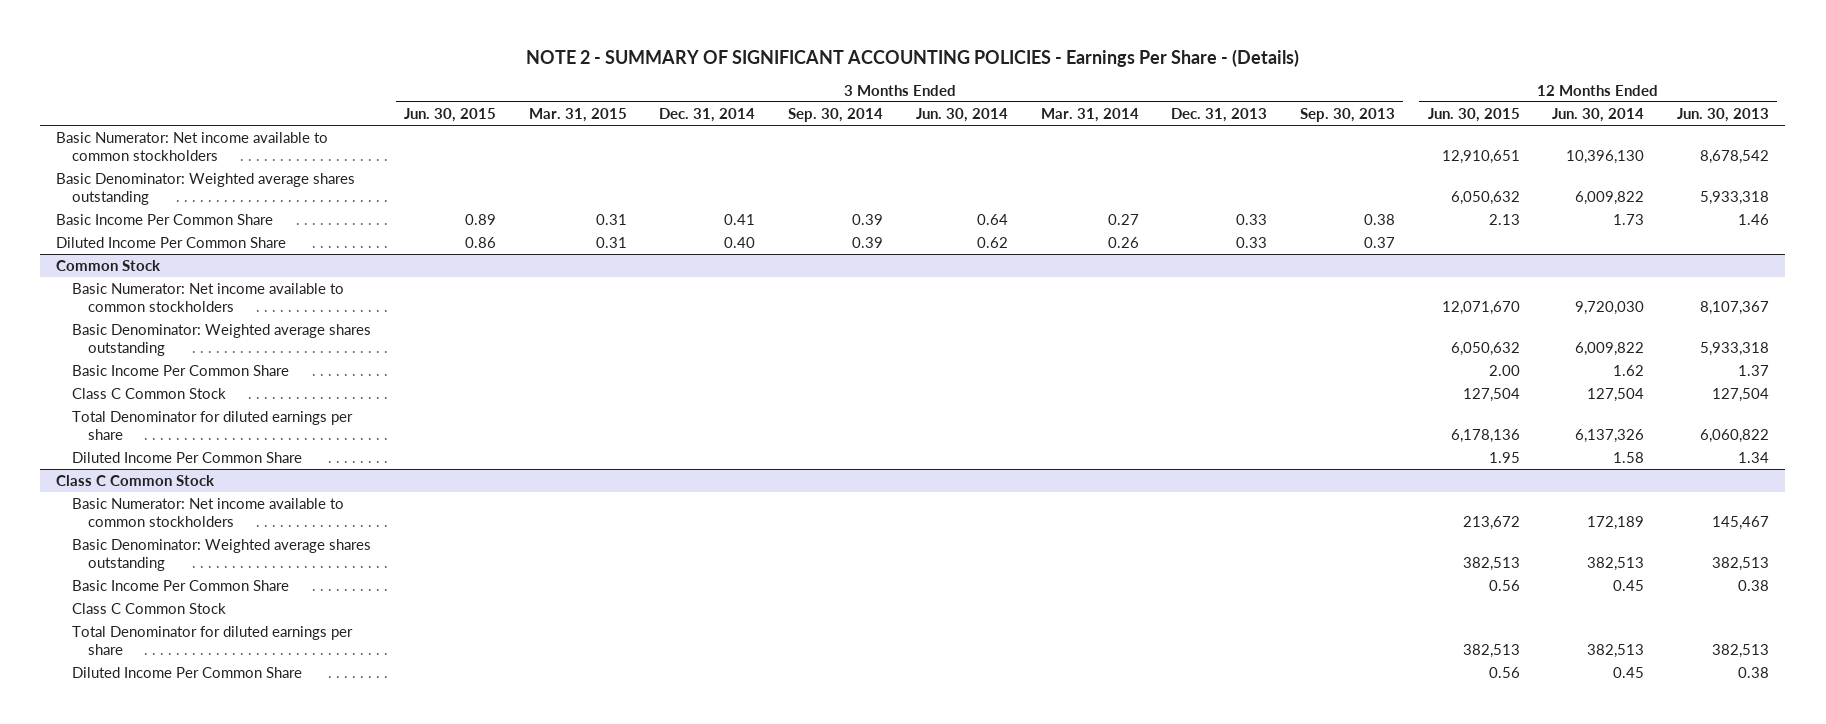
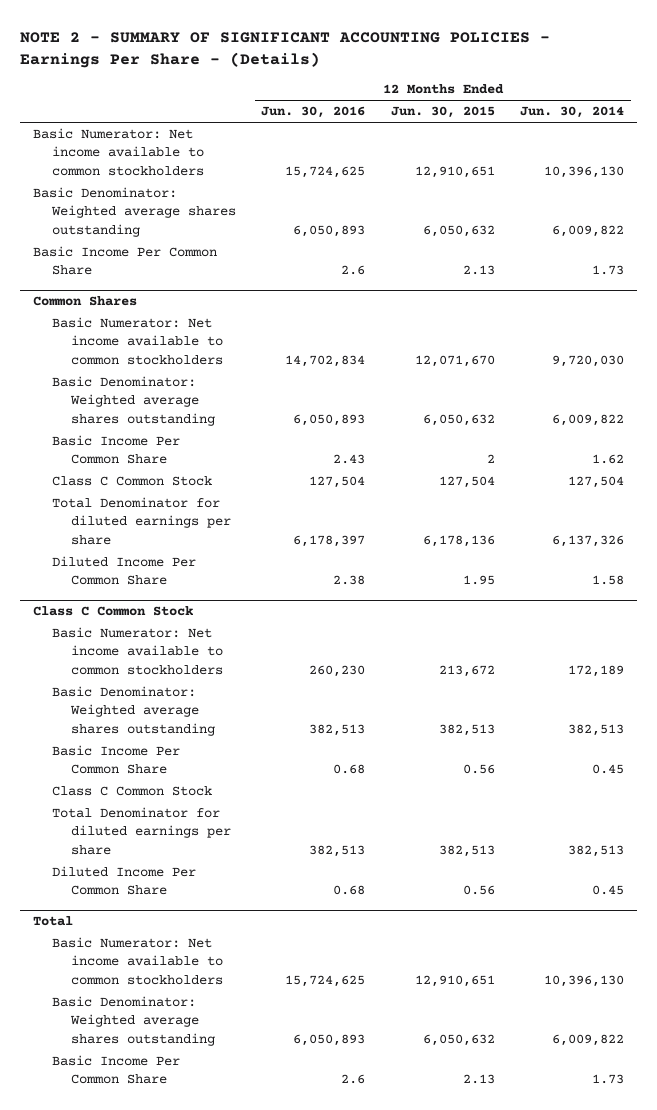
- | 3 Months Ended Jun. 30, 2015 | 3 Months Ended Mar. 31, 2015 | 3 Months Ended Dec. 31, 2014 | 3 Months Ended Sep. 30, 2014 | 3 Months Ended Jun. 30, 2014 | 3 Months Ended Mar. 31, 2014 | 3 Months Ended Dec. 31, 2013 | 3 Months Ended Sep. 30, 2013 | 12 Months Ended Jun. 30, 2015 | 12 Months Ended Jun. 30, 2014 | 12 Months Ended Jun. 30, 2013
+ | 12 Months Ended Jun. 30, 2016 | 12 Months Ended Jun. 30, 2015 | 12 Months Ended Jun. 30, 2014
- Diluted Income Per Common Share | 0.86 | 0.31 | 0.40 | 0.39 | 0.62 | 0.26 | 0.33 | 0.37 | | |
- Common Stock
+ Common Shares
- Basic Income Per Common Share | | | | | | | | | 2.00 | 1.62 | 1.37
+ Basic Income Per Common Share | 2.43 | 2 | 1.62
+ Total
+ Basic Numerator: Net income available to common stockholders | 15,724,625 | 12,910,651 | 10,396,130
+ Basic Denominator: Weighted average shares outstanding | 6,050,893 | 6,050,632 | 6,009,822
+ Basic Income Per Common Share | 2.6 | 2.13 | 1.73

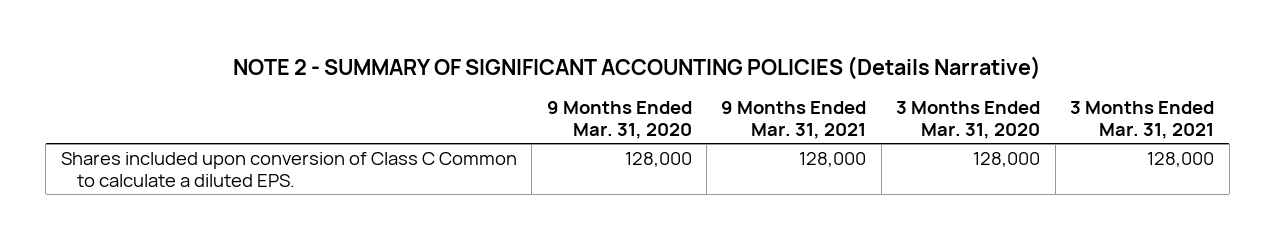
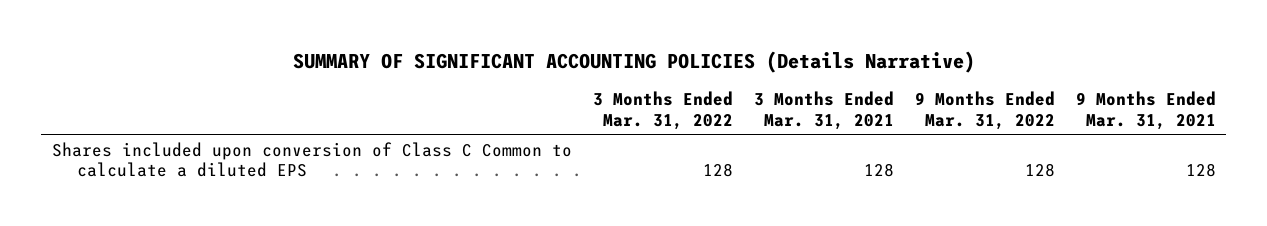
- NOTE 2 - SUMMARY OF SIGNIFICANT ACCOUNTING POLICIES (Details Narrative)
+ SUMMARY OF SIGNIFICANT ACCOUNTING POLICIES (Details Narrative)
- | 9 Months Ended Mar. 31, 2020 | 9 Months Ended Mar. 31, 2021 | 3 Months Ended Mar. 31, 2020 | 3 Months Ended Mar. 31, 2021
+ | 3 Months Ended Mar. 31, 2022 | 3 Months Ended Mar. 31, 2021 | 9 Months Ended Mar. 31, 2022 | 9 Months Ended Mar. 31, 2021
- Shares included upon conversion of Class C Common to calculate a diluted EPS. | 128,000 | 128,000 | 128,000 | 128,000
+ Shares included upon conversion of Class C Common to calculate a diluted EPS | 128 | 128 | 128 | 128

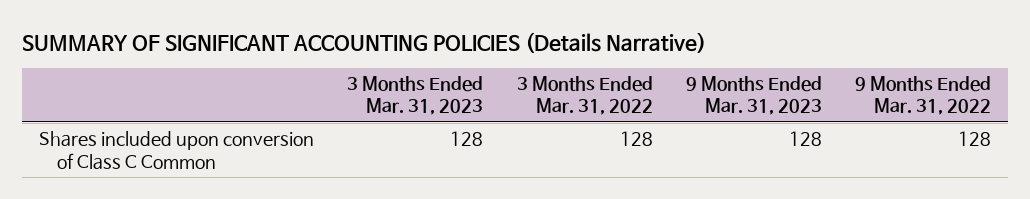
- | 3 Months Ended Mar. 31, 2022 | 3 Months Ended Mar. 31, 2021 | 9 Months Ended Mar. 31, 2022 | 9 Months Ended Mar. 31, 2021
+ | 3 Months Ended Mar. 31, 2023 | 3 Months Ended Mar. 31, 2022 | 9 Months Ended Mar. 31, 2023 | 9 Months Ended Mar. 31, 2022
- Shares included upon conversion of Class C Common to calculate a diluted EPS | 128 | 128 | 128 | 128
+ Shares included upon conversion of Class C Common | 128 | 128 | 128 | 128

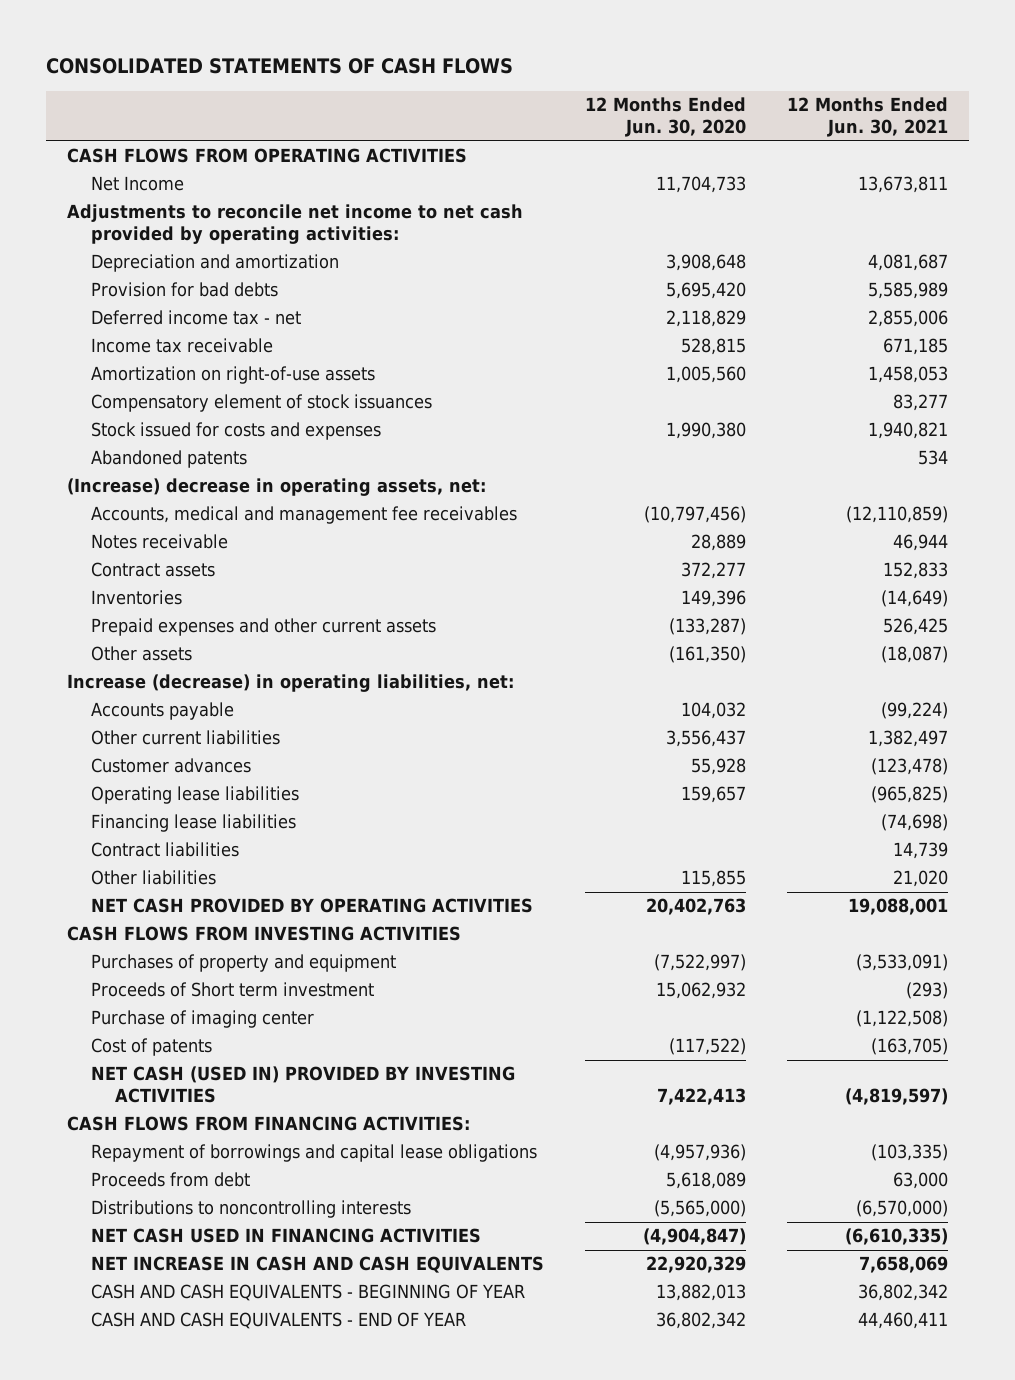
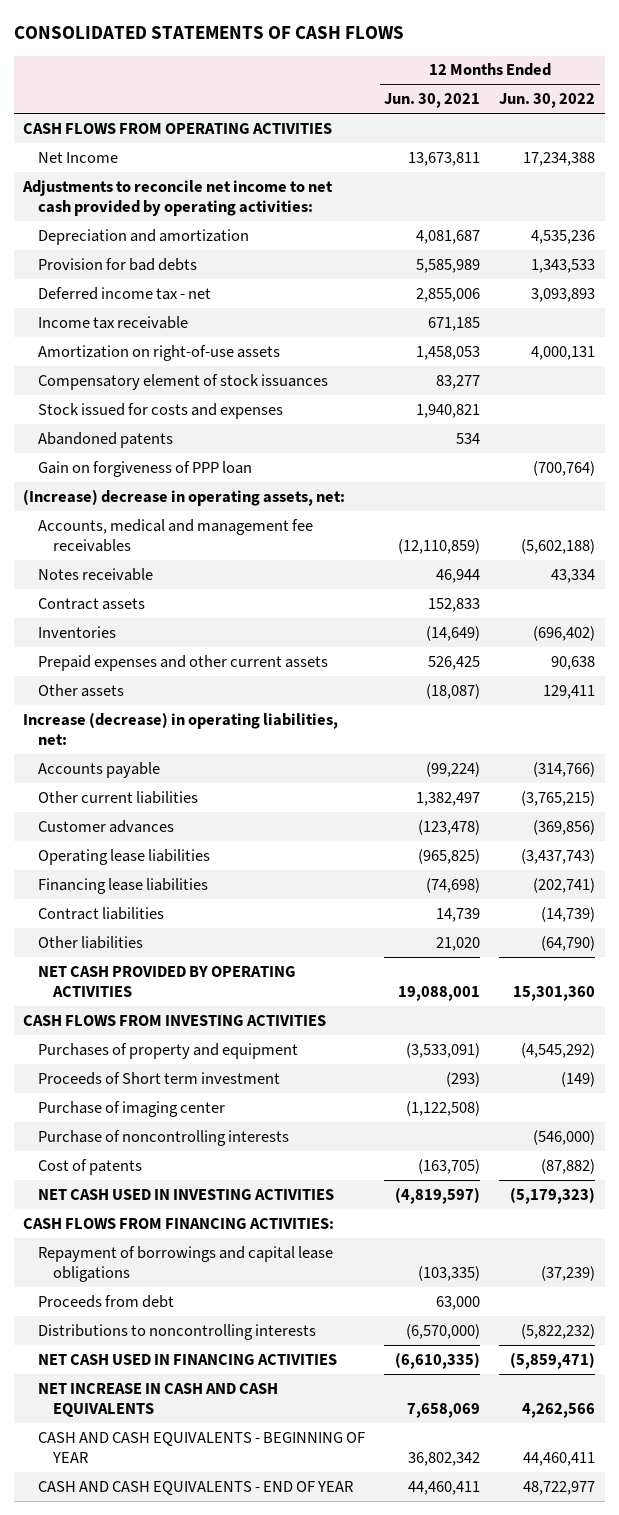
- | 12 Months Ended Jun. 30, 2020 | 12 Months Ended Jun. 30, 2021
+ | 12 Months Ended Jun. 30, 2021 | 12 Months Ended Jun. 30, 2022
+ Gain on forgiveness of PPP loan | | (700,764)
+ Purchase of noncontrolling interests | | (546,000)
- NET CASH (USED IN) PROVIDED BY INVESTING ACTIVITIES | 7,422,413 | (4,819,597)
+ NET CASH USED IN INVESTING ACTIVITIES | (4,819,597) | (5,179,323)

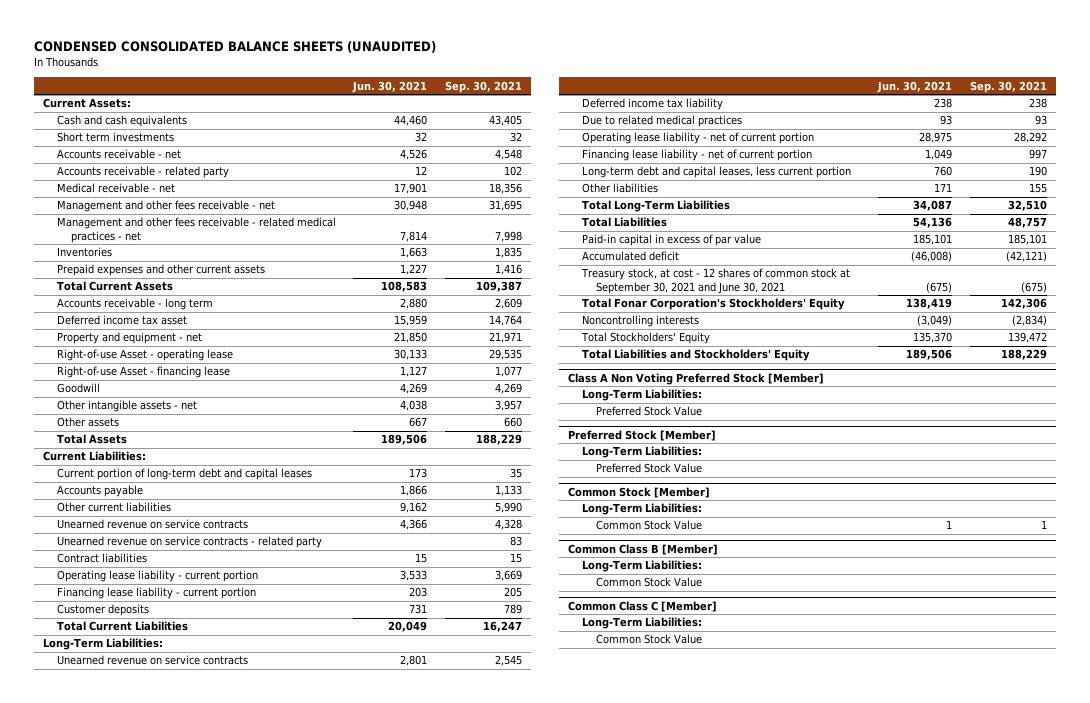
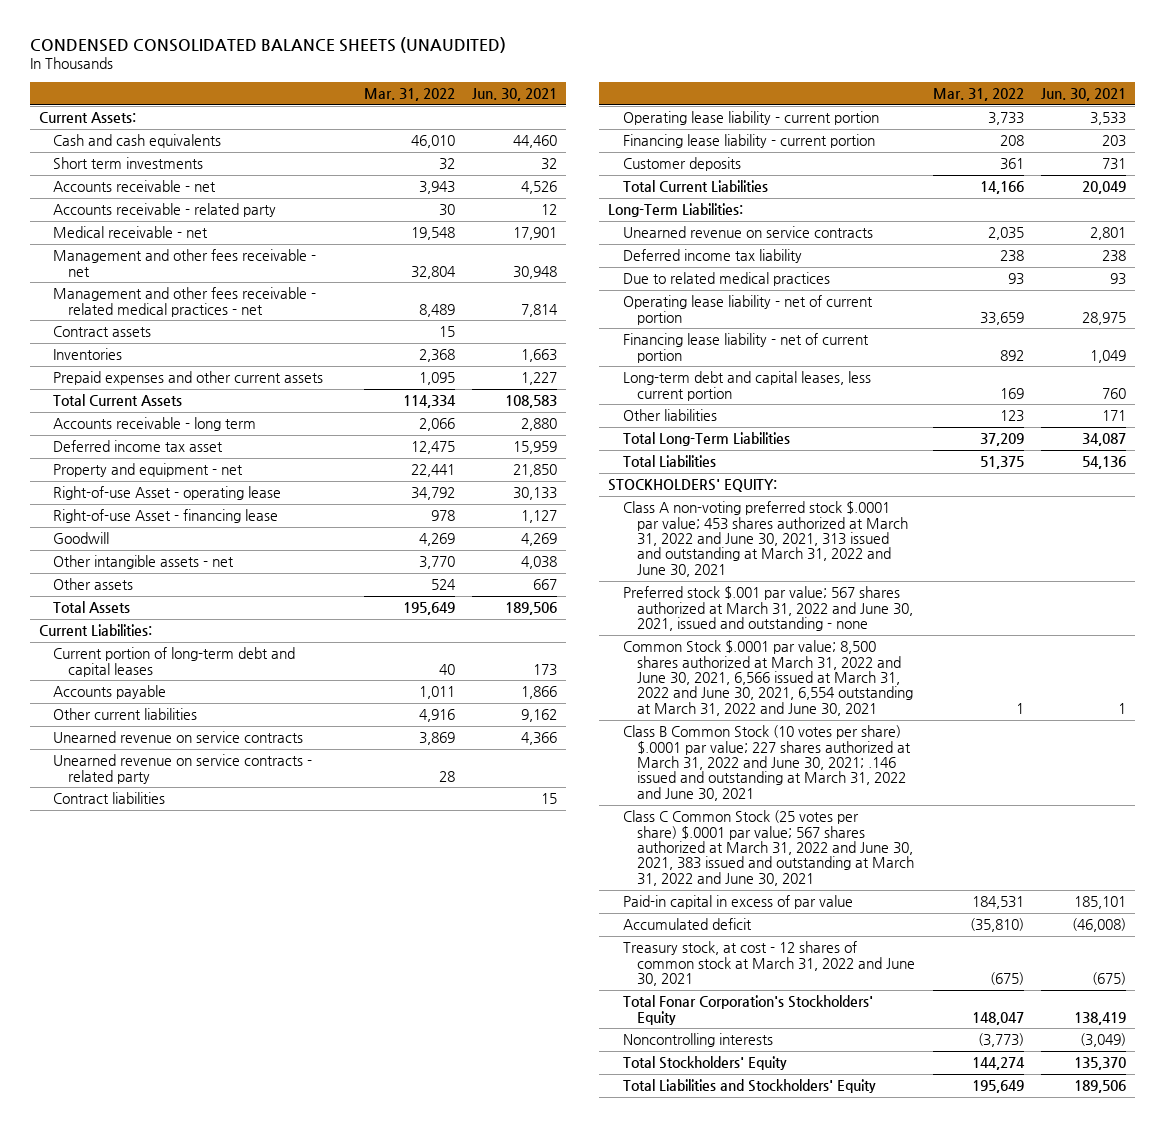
- | Jun. 30, 2021 | Sep. 30, 2021
+ | Mar. 31, 2022 | Jun. 30, 2021
+ Contract assets | 15 |
+ STOCKHOLDERS' EQUITY:
+ Class A non-voting preferred stock $.0001 par value; 453 shares authorized at March 31, 2022 and June 30, 2021, 313 issued and outstanding at March 31, 2022 and June 30, 2021
+ Preferred stock $.001 par value; 567 shares authorized at March 31, 2022 and June 30, 2021, issued and outstanding - none
+ Common Stock $.0001 par value; 8,500 shares authorized at March 31, 2022 and June 30, 2021, 6,566 issued at March 31, 2022 and June 30, 2021, 6,554 outstanding at March 31, 2022 and June 30, 2021 | 1 | 1
+ Class B Common Stock (10 votes per share) $.0001 par value; 227 shares authorized at March 31, 2022 and June 30, 2021; .146 issued and outstanding at March 31, 2022 and June 30, 2021
+ Class C Common Stock (25 votes per share) $.0001 par value; 567 shares authorized at March 31, 2022 and June 30, 2021, 383 issued and outstanding at March 31, 2022 and June 30, 2021
- Treasury stock, at cost - 12 shares of common stock at September 30, 2021 and June 30, 2021 | (675) | (675)
+ Treasury stock, at cost - 12 shares of common stock at March 31, 2022 and June 30, 2021 | (675) | (675)
- Class A Non Voting Preferred Stock [Member]
- Long-Term Liabilities:
- Preferred Stock Value
- Preferred Stock [Member]
- Long-Term Liabilities:
- Preferred Stock Value
- Common Stock [Member]
- Long-Term Liabilities:
- Common Stock Value | 1 | 1
- Common Class B [Member]
- Long-Term Liabilities:
- Common Stock Value
- Common Class C [Member]
- Long-Term Liabilities:
- Common Stock Value

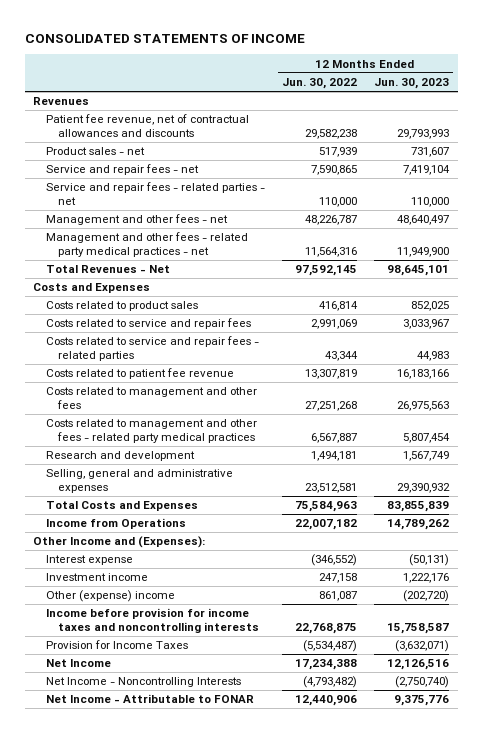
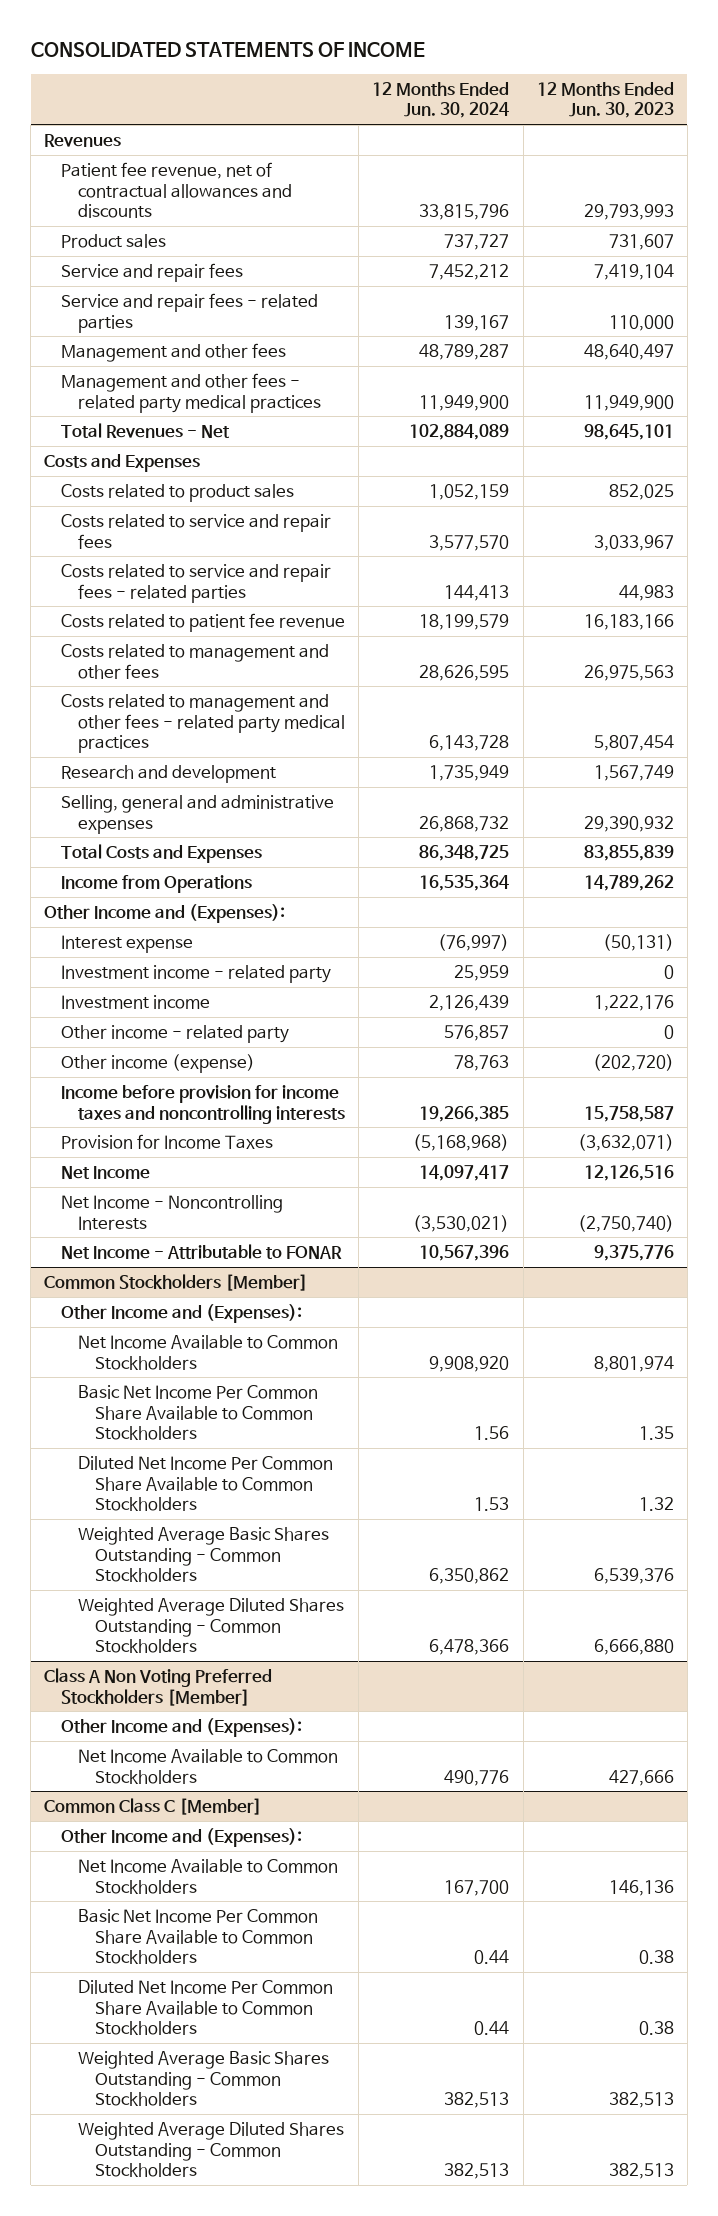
- | 12 Months Ended Jun. 30, 2022 | 12 Months Ended Jun. 30, 2023
+ | 12 Months Ended Jun. 30, 2024 | 12 Months Ended Jun. 30, 2023
- Product sales - net | 517,939 | 731,607
- Service and repair fees - net | 7,590,865 | 7,419,104
- Service and repair fees - related parties - net | 110,000 | 110,000
- Management and other fees - net | 48,226,787 | 48,640,497
- Management and other fees - related party medical practices - net | 11,564,316 | 11,949,900
+ Product sales | 737,727 | 731,607
+ Service and repair fees | 7,452,212 | 7,419,104
+ Service and repair fees - related parties | 139,167 | 110,000
+ Management and other fees | 48,789,287 | 48,640,497
+ Management and other fees - related party medical practices | 11,949,900 | 11,949,900
+ Investment income - related party | 25,959 | 0
- Other (expense) income | 861,087 | (202,720)
+ Other income - related party | 576,857 | 0
+ Other income (expense) | 78,763 | (202,720)
+ Common Stockholders [Member]
+ Other Income and (Expenses):
+ Net Income Available to Common Stockholders | 9,908,920 | 8,801,974
+ Basic Net Income Per Common Share Available to Common Stockholders | 1.56 | 1.35
+ Diluted Net Income Per Common Share Available to Common Stockholders | 1.53 | 1.32
+ Weighted Average Basic Shares Outstanding - Common Stockholders | 6,350,862 | 6,539,376
+ Weighted Average Diluted Shares Outstanding - Common Stockholders | 6,478,366 | 6,666,880
+ Class A Non Voting Preferred Stockholders [Member]
+ Other Income and (Expenses):
+ Net Income Available to Common Stockholders | 490,776 | 427,666
+ Common Class C [Member]
+ Other Income and (Expenses):
+ Net Income Available to Common Stockholders | 167,700 | 146,136
+ Basic Net Income Per Common Share Available to Common Stockholders | 0.44 | 0.38
+ Diluted Net Income Per Common Share Available to Common Stockholders | 0.44 | 0.38
+ Weighted Average Basic Shares Outstanding - Common Stockholders | 382,513 | 382,513
+ Weighted Average Diluted Shares Outstanding - Common Stockholders | 382,513 | 382,513

